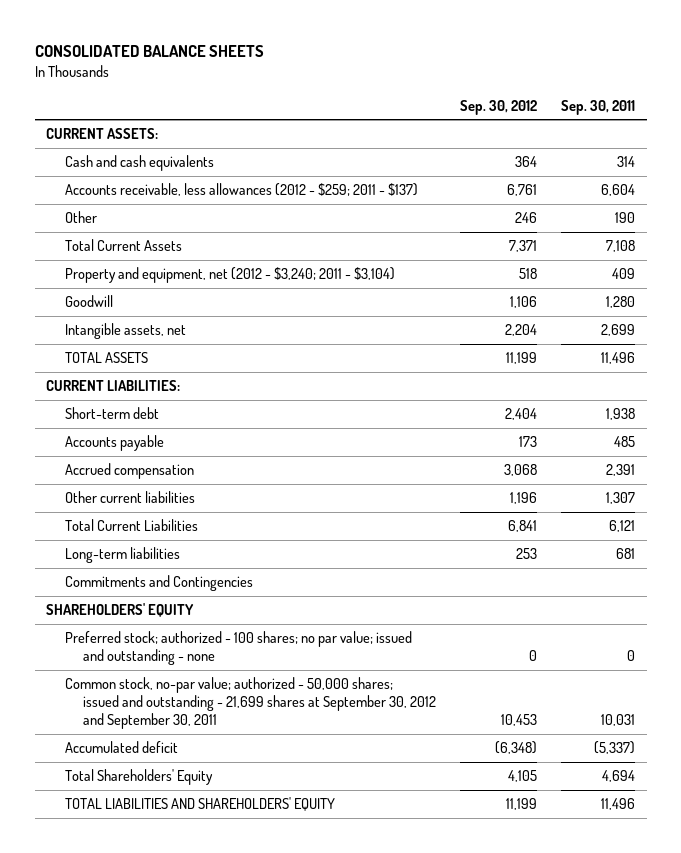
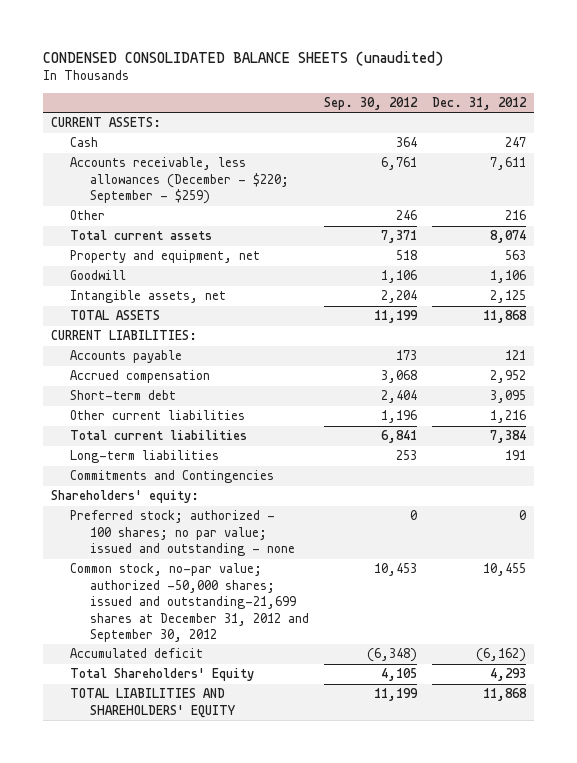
- CONSOLIDATED BALANCE SHEETS
+ CONDENSED CONSOLIDATED BALANCE SHEETS (unaudited)
- | Sep. 30, 2012 | Sep. 30, 2011
+ | Sep. 30, 2012 | Dec. 31, 2012
- Cash and cash equivalents | 364 | 314
- Accounts receivable, less allowances (2012 - $259; 2011 - $137) | 6,761 | 6,604
+ Cash | 364 | 247
+ Accounts receivable, less allowances (December - $220; September - $259) | 6,761 | 7,611
- Total Current Assets | 7,371 | 7,108
- Property and equipment, net (2012 - $3,240; 2011 - $3,104) | 518 | 409
+ Total current assets | 7,371 | 8,074
+ Property and equipment, net | 518 | 563
moved down: Short-term debt | 2,404 | 3,095
- Total Current Liabilities | 6,841 | 6,121
+ Total current liabilities | 6,841 | 7,384
- SHAREHOLDERS' EQUITY
+ Shareholders' equity:
- Common stock, no-par value; authorized - 50,000 shares; issued and outstanding - 21,699 shares at September 30, 2012 and September 30, 2011 | 10,453 | 10,031
+ Common stock, no-par value; authorized -50,000 shares; issued and outstanding-21,699 shares at December 31, 2012 and September 30, 2012 | 10,453 | 10,455

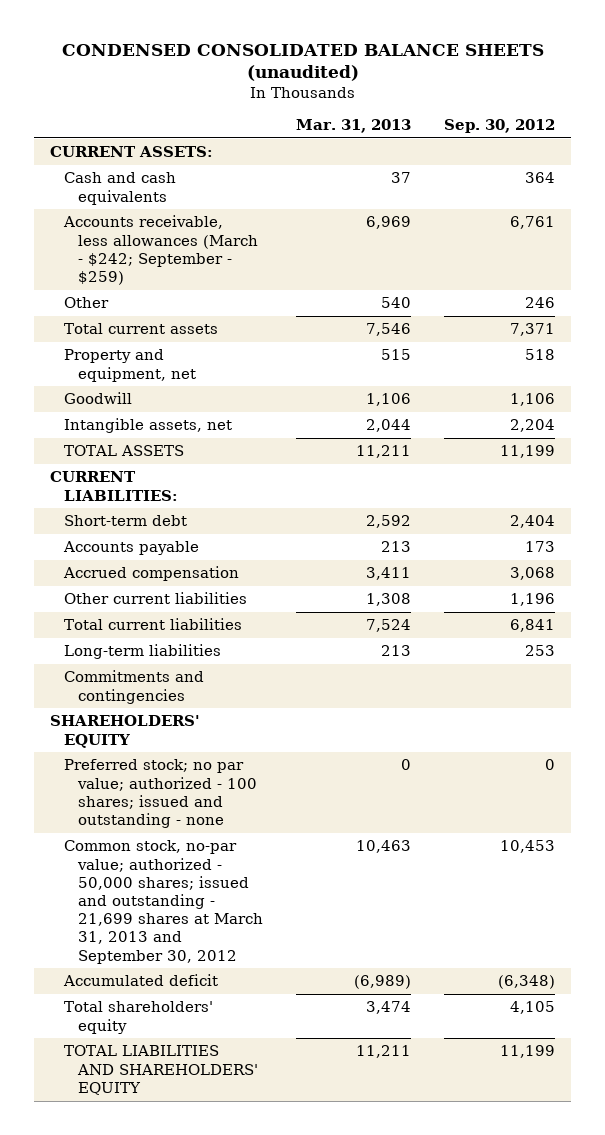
- | Sep. 30, 2012 | Dec. 31, 2012
+ | Mar. 31, 2013 | Sep. 30, 2012
- Cash | 364 | 247
- Accounts receivable, less allowances (December - $220; September - $259) | 6,761 | 7,611
+ Cash and cash equivalents | 37 | 364
+ Accounts receivable, less allowances (March - $242; September - $259) | 6,969 | 6,761
moved up: Short-term debt | 2,592 | 2,404
- Commitments and Contingencies
- Shareholders' equity:
- Preferred stock; authorized - 100 shares; no par value; issued and outstanding - none | 0 | 0
- Common stock, no-par value; authorized -50,000 shares; issued and outstanding-21,699 shares at December 31, 2012 and September 30, 2012 | 10,453 | 10,455
+ Commitments and contingencies
+ SHAREHOLDERS' EQUITY
+ Preferred stock; no par value; authorized - 100 shares; issued and outstanding - none | 0 | 0
+ Common stock, no-par value; authorized - 50,000 shares; issued and outstanding - 21,699 shares at March 31, 2013 and September 30, 2012 | 10,463 | 10,453
- Total Shareholders' Equity | 4,105 | 4,293
+ Total shareholders' equity | 3,474 | 4,105

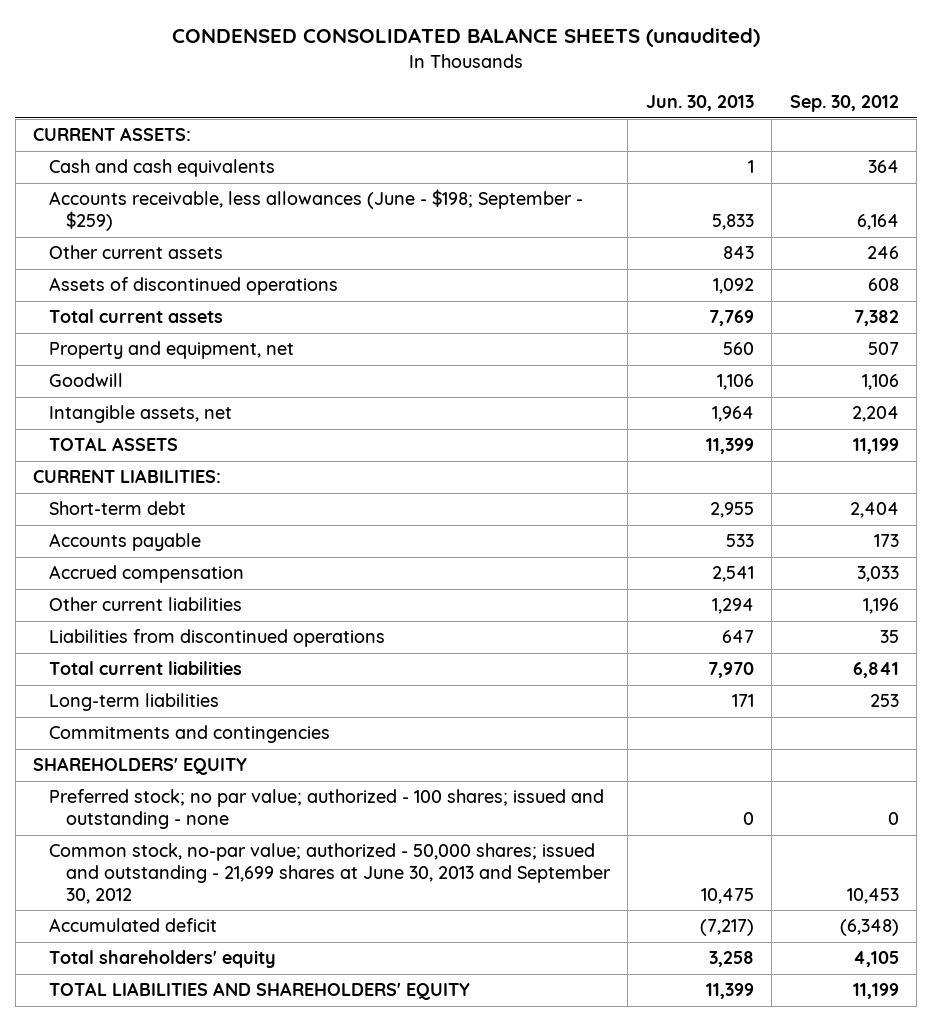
- | Mar. 31, 2013 | Sep. 30, 2012
+ | Jun. 30, 2013 | Sep. 30, 2012
- Accounts receivable, less allowances (March - $242; September - $259) | 6,969 | 6,761
- Other | 540 | 246
- Total current assets | 7,546 | 7,371
- Property and equipment, net | 515 | 518
+ Accounts receivable, less allowances (June - $198; September - $259) | 5,833 | 6,164
+ Other current assets | 843 | 246
+ Assets of discontinued operations | 1,092 | 608
+ Total current assets | 7,769 | 7,382
+ Property and equipment, net | 560 | 507
- Accrued compensation | 3,411 | 3,068
+ Accrued compensation | 2,541 | 3,033
+ Liabilities from discontinued operations | 647 | 35
- Common stock, no-par value; authorized - 50,000 shares; issued and outstanding - 21,699 shares at March 31, 2013 and September 30, 2012 | 10,463 | 10,453
+ Common stock, no-par value; authorized - 50,000 shares; issued and outstanding - 21,699 shares at June 30, 2013 and September 30, 2012 | 10,475 | 10,453

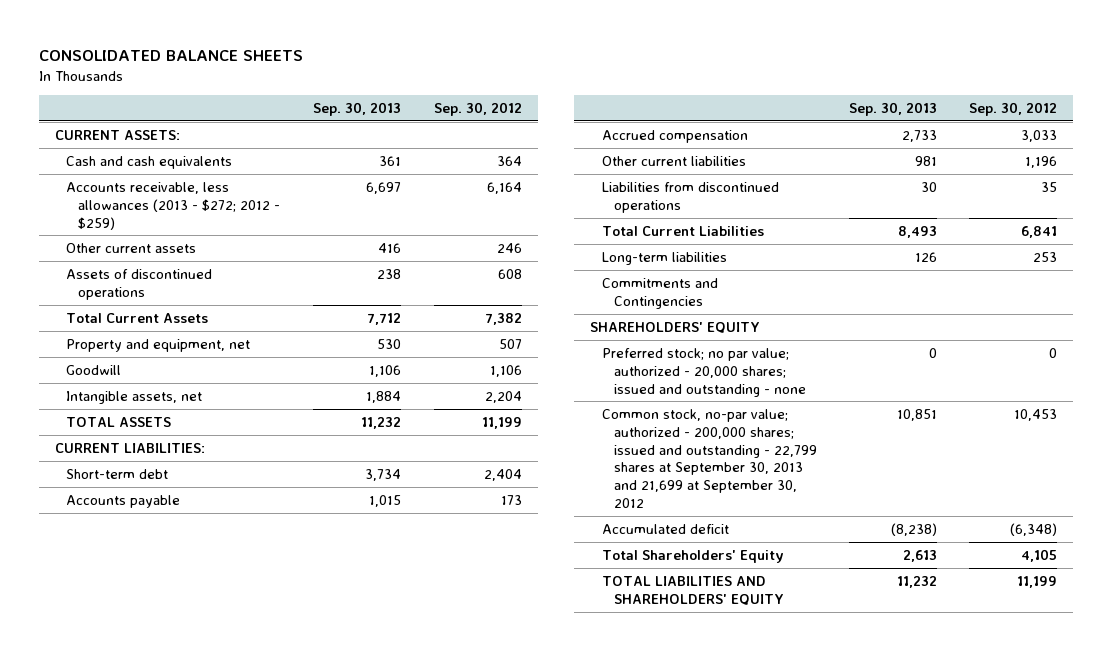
- CONDENSED CONSOLIDATED BALANCE SHEETS (unaudited)
+ CONSOLIDATED BALANCE SHEETS
- | Jun. 30, 2013 | Sep. 30, 2012
+ | Sep. 30, 2013 | Sep. 30, 2012
- Accounts receivable, less allowances (June - $198; September - $259) | 5,833 | 6,164
+ Accounts receivable, less allowances (2013 - $272; 2012 - $259) | 6,697 | 6,164
- Total current assets | 7,769 | 7,382
+ Total Current Assets | 7,712 | 7,382
- Total current liabilities | 7,970 | 6,841
+ Total Current Liabilities | 8,493 | 6,841
- Commitments and contingencies
+ Commitments and Contingencies
- Preferred stock; no par value; authorized - 100 shares; issued and outstanding - none | 0 | 0
- Common stock, no-par value; authorized - 50,000 shares; issued and outstanding - 21,699 shares at June 30, 2013 and September 30, 2012 | 10,475 | 10,453
+ Preferred stock; no par value; authorized - 20,000 shares; issued and outstanding - none | 0 | 0
+ Common stock, no-par value; authorized - 200,000 shares; issued and outstanding - 22,799 shares at September 30, 2013 and 21,699 at September 30, 2012 | 10,851 | 10,453
- Total shareholders' equity | 3,258 | 4,105
+ Total Shareholders' Equity | 2,613 | 4,105

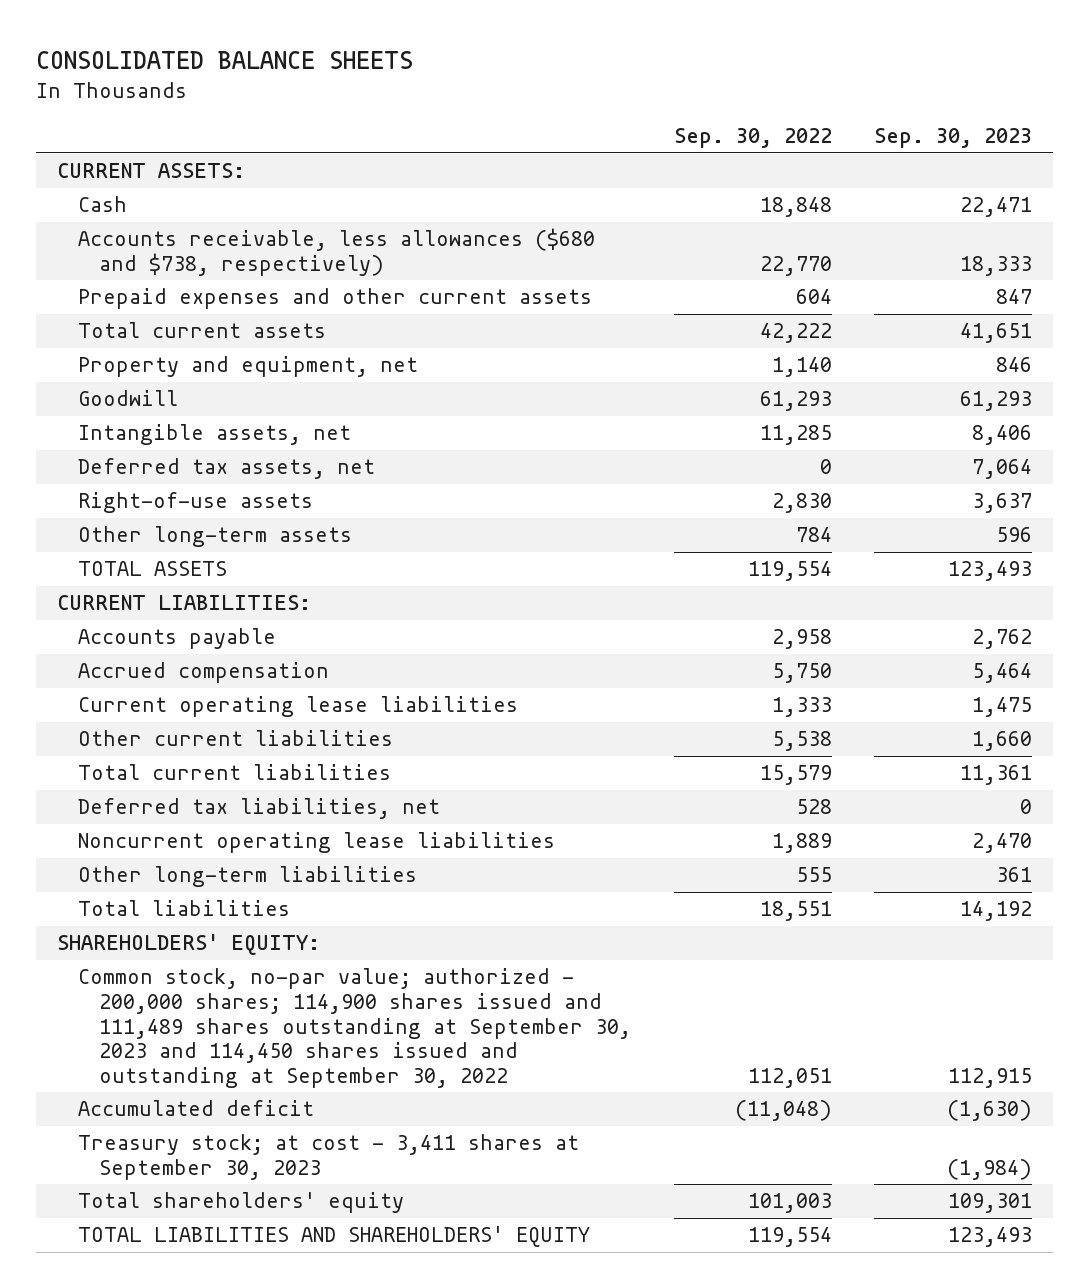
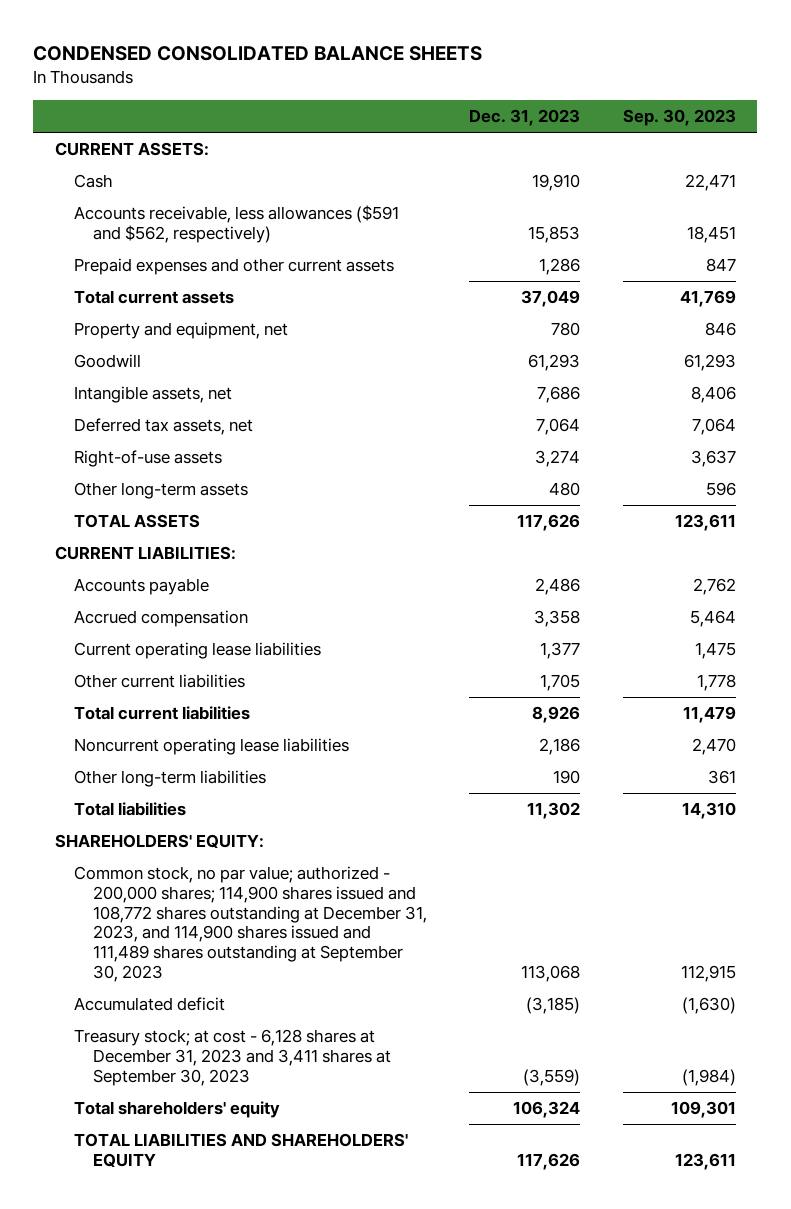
- CONSOLIDATED BALANCE SHEETS
+ CONDENSED CONSOLIDATED BALANCE SHEETS
- | Sep. 30, 2022 | Sep. 30, 2023
+ | Dec. 31, 2023 | Sep. 30, 2023
- Accounts receivable, less allowances ($680 and $738, respectively) | 22,770 | 18,333
+ Accounts receivable, less allowances ($591 and $562, respectively) | 15,853 | 18,451
- Total current assets | 42,222 | 41,651
+ Total current assets | 37,049 | 41,769
- TOTAL ASSETS | 119,554 | 123,493
+ TOTAL ASSETS | 117,626 | 123,611
- Other current liabilities | 5,538 | 1,660
- Total current liabilities | 15,579 | 11,361
- Deferred tax liabilities, net | 528 | 0
+ Other current liabilities | 1,705 | 1,778
+ Total current liabilities | 8,926 | 11,479
- Total liabilities | 18,551 | 14,192
+ Total liabilities | 11,302 | 14,310
- Common stock, no-par value; authorized - 200,000 shares; 114,900 shares issued and 111,489 shares outstanding at September 30, 2023 and 114,450 shares issued and outstanding at September 30, 2022 | 112,051 | 112,915
+ Common stock, no par value; authorized - 200,000 shares; 114,900 shares issued and 108,772 shares outstanding at December 31, 2023, and 114,900 shares issued and 111,489 shares outstanding at September 30, 2023 | 113,068 | 112,915
- Treasury stock; at cost - 3,411 shares at September 30, 2023 | | (1,984)
+ Treasury stock; at cost - 6,128 shares at December 31, 2023 and 3,411 shares at September 30, 2023 | (3,559) | (1,984)
- TOTAL LIABILITIES AND SHAREHOLDERS' EQUITY | 119,554 | 123,493
+ TOTAL LIABILITIES AND SHAREHOLDERS' EQUITY | 117,626 | 123,611

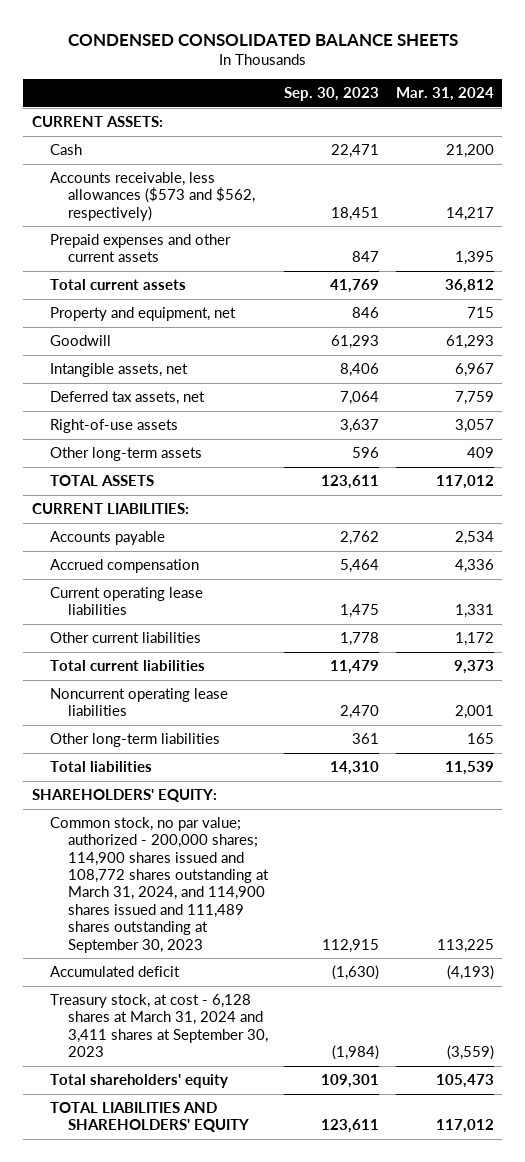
- | Dec. 31, 2023 | Sep. 30, 2023
+ | Sep. 30, 2023 | Mar. 31, 2024
- Accounts receivable, less allowances ($591 and $562, respectively) | 15,853 | 18,451
+ Accounts receivable, less allowances ($573 and $562, respectively) | 18,451 | 14,217
- Common stock, no par value; authorized - 200,000 shares; 114,900 shares issued and 108,772 shares outstanding at December 31, 2023, and 114,900 shares issued and 111,489 shares outstanding at September 30, 2023 | 113,068 | 112,915
+ Common stock, no par value; authorized - 200,000 shares; 114,900 shares issued and 108,772 shares outstanding at March 31, 2024, and 114,900 shares issued and 111,489 shares outstanding at September 30, 2023 | 112,915 | 113,225
- Treasury stock; at cost - 6,128 shares at December 31, 2023 and 3,411 shares at September 30, 2023 | (3,559) | (1,984)
+ Treasury stock, at cost - 6,128 shares at March 31, 2024 and 3,411 shares at September 30, 2023 | (1,984) | (3,559)

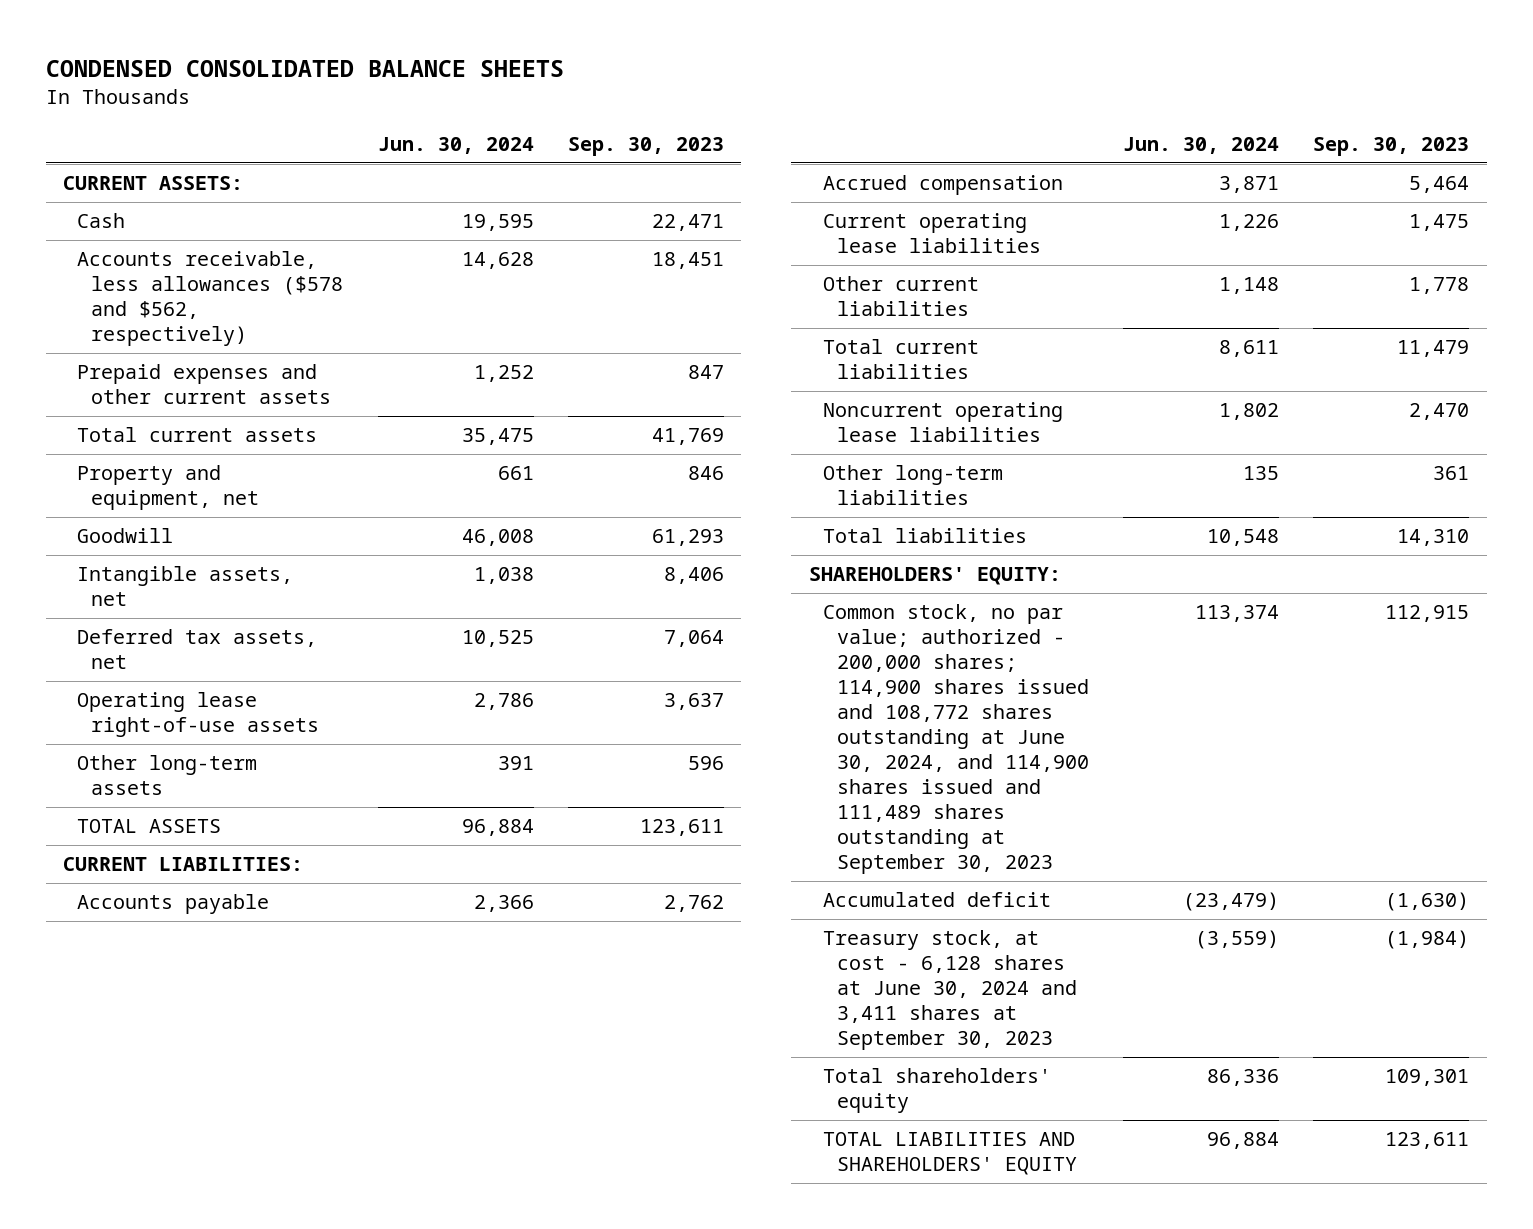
- | Sep. 30, 2023 | Mar. 31, 2024
+ | Jun. 30, 2024 | Sep. 30, 2023
- Accounts receivable, less allowances ($573 and $562, respectively) | 18,451 | 14,217
+ Accounts receivable, less allowances ($578 and $562, respectively) | 14,628 | 18,451
- Right-of-use assets | 3,637 | 3,057
+ Operating lease right-of-use assets | 2,786 | 3,637
- Common stock, no par value; authorized - 200,000 shares; 114,900 shares issued and 108,772 shares outstanding at March 31, 2024, and 114,900 shares issued and 111,489 shares outstanding at September 30, 2023 | 112,915 | 113,225
+ Common stock, no par value; authorized - 200,000 shares; 114,900 shares issued and 108,772 shares outstanding at June 30, 2024, and 114,900 shares issued and 111,489 shares outstanding at September 30, 2023 | 113,374 | 112,915
- Treasury stock, at cost - 6,128 shares at March 31, 2024 and 3,411 shares at September 30, 2023 | (1,984) | (3,559)
+ Treasury stock, at cost - 6,128 shares at June 30, 2024 and 3,411 shares at September 30, 2023 | (3,559) | (1,984)

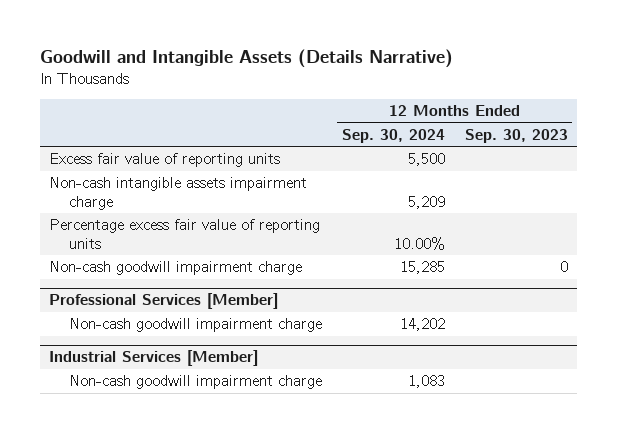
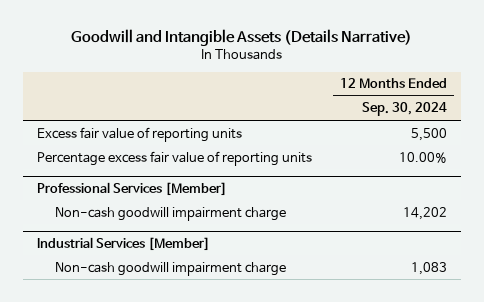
- | 12 Months Ended Sep. 30, 2024 | 12 Months Ended Sep. 30, 2023
+ | 12 Months Ended Sep. 30, 2024
- Non-cash intangible assets impairment charge | 5,209 |
- Non-cash goodwill impairment charge | 15,285 | 0

